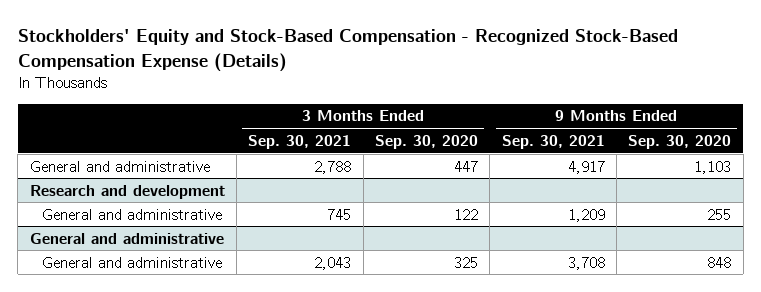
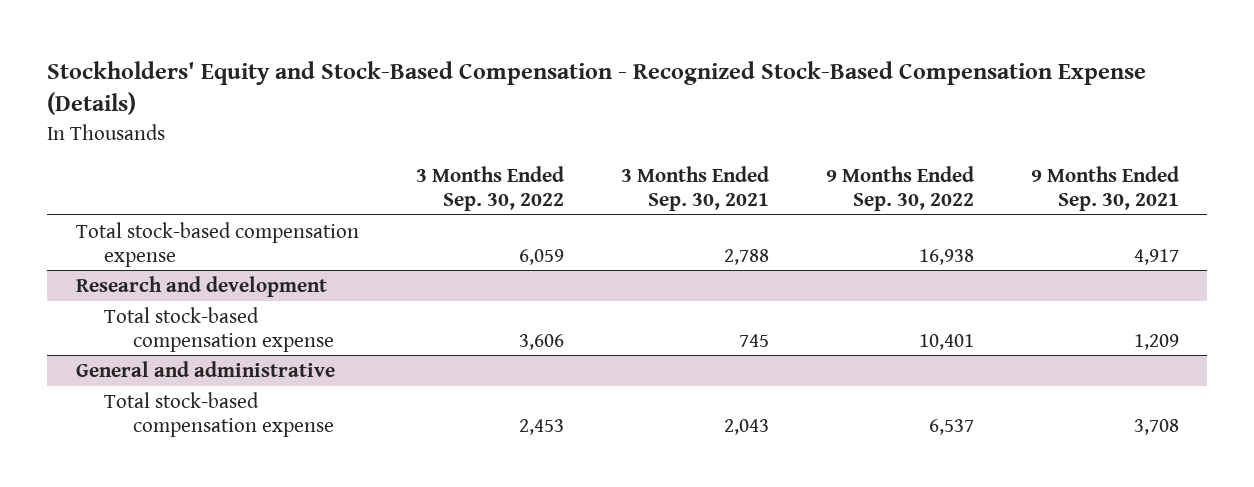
- | 3 Months Ended Sep. 30, 2021 | 3 Months Ended Sep. 30, 2020 | 9 Months Ended Sep. 30, 2021 | 9 Months Ended Sep. 30, 2020
+ | 3 Months Ended Sep. 30, 2022 | 3 Months Ended Sep. 30, 2021 | 9 Months Ended Sep. 30, 2022 | 9 Months Ended Sep. 30, 2021
- General and administrative | 2,788 | 447 | 4,917 | 1,103
+ Total stock-based compensation expense | 6,059 | 2,788 | 16,938 | 4,917
@ Research and development
- General and administrative | 745 | 122 | 1,209 | 255
+ Total stock-based compensation expense | 3,606 | 745 | 10,401 | 1,209
@ General and administrative
- General and administrative | 2,043 | 325 | 3,708 | 848
+ Total stock-based compensation expense | 2,453 | 2,043 | 6,537 | 3,708

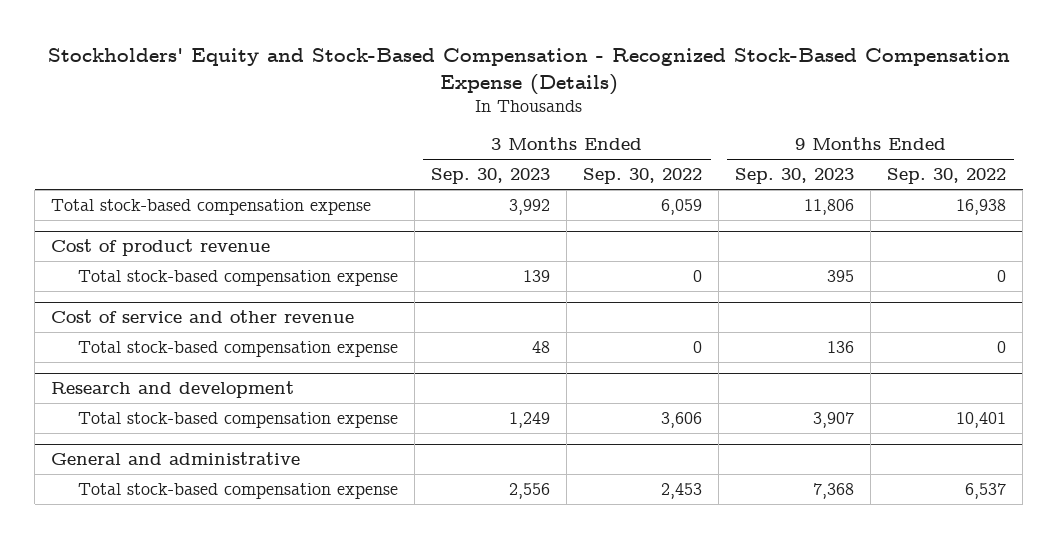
- | 3 Months Ended Sep. 30, 2022 | 3 Months Ended Sep. 30, 2021 | 9 Months Ended Sep. 30, 2022 | 9 Months Ended Sep. 30, 2021
+ | 3 Months Ended Sep. 30, 2023 | 3 Months Ended Sep. 30, 2022 | 9 Months Ended Sep. 30, 2023 | 9 Months Ended Sep. 30, 2022
+ Cost of product revenue
+ Total stock-based compensation expense | 139 | 0 | 395 | 0
+ Cost of service and other revenue
+ Total stock-based compensation expense | 48 | 0 | 136 | 0

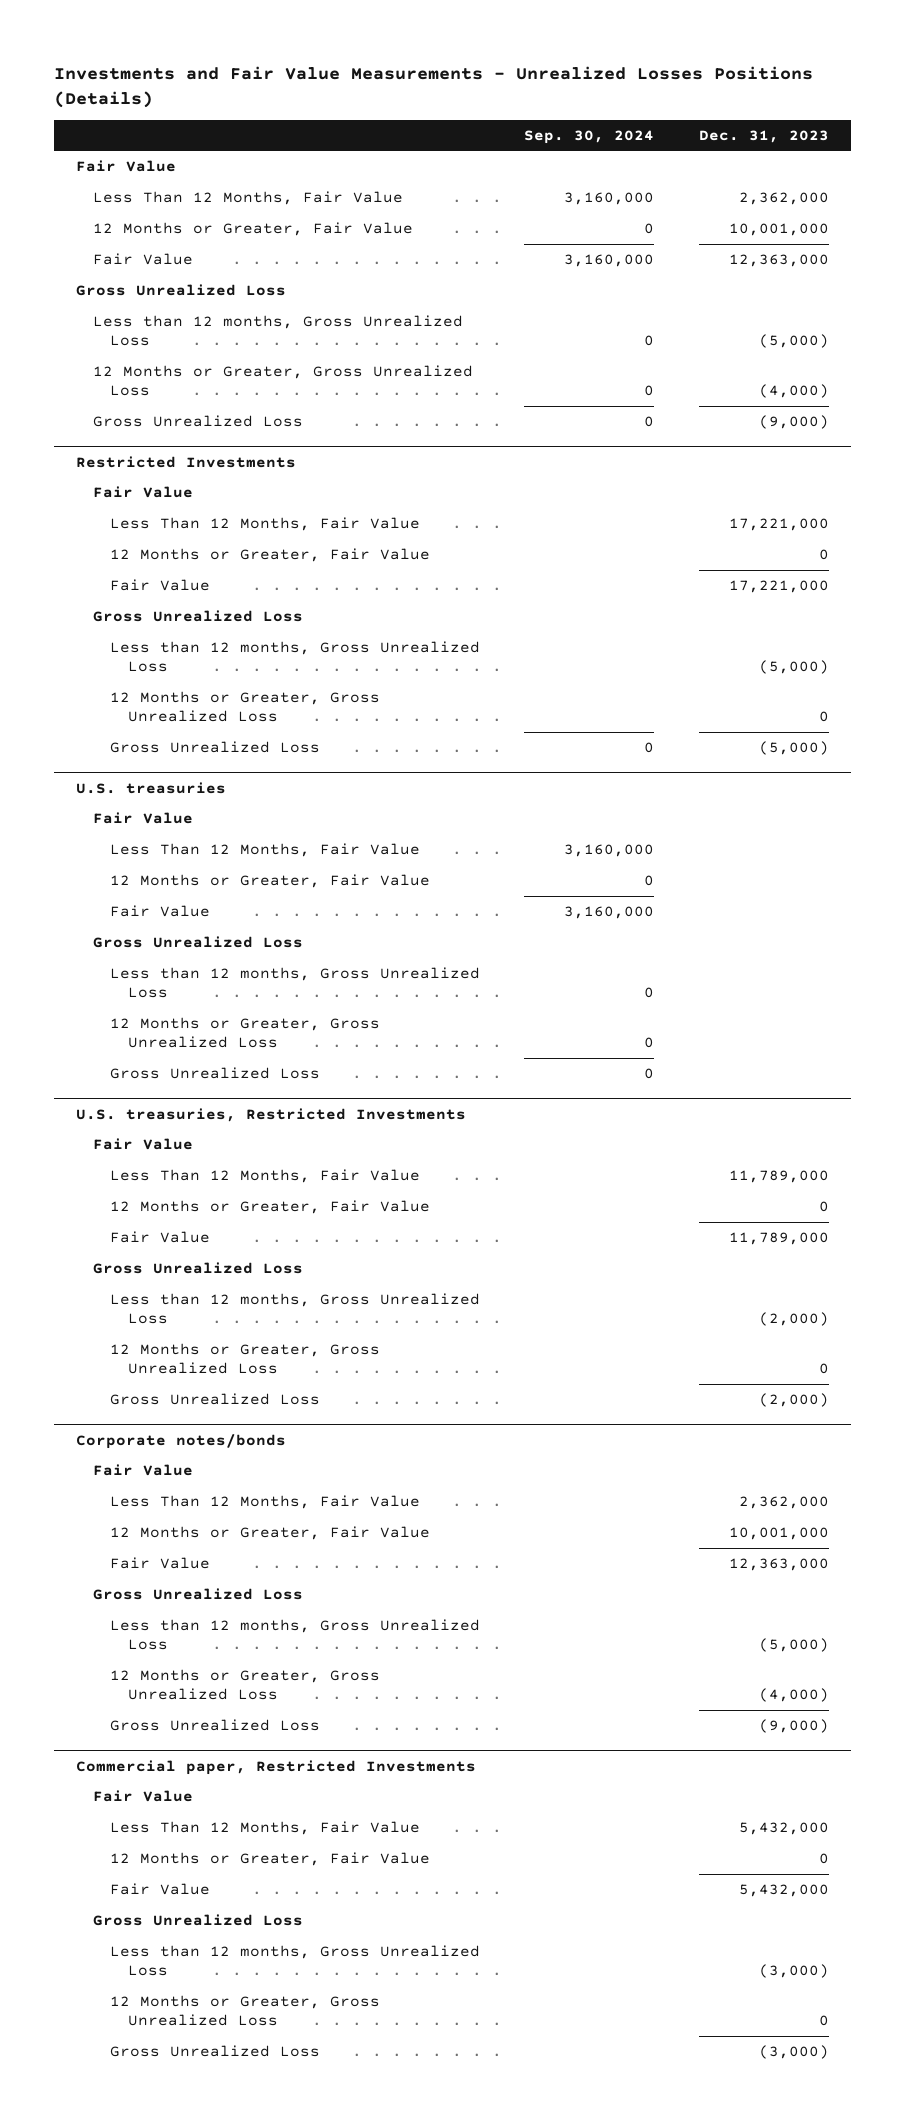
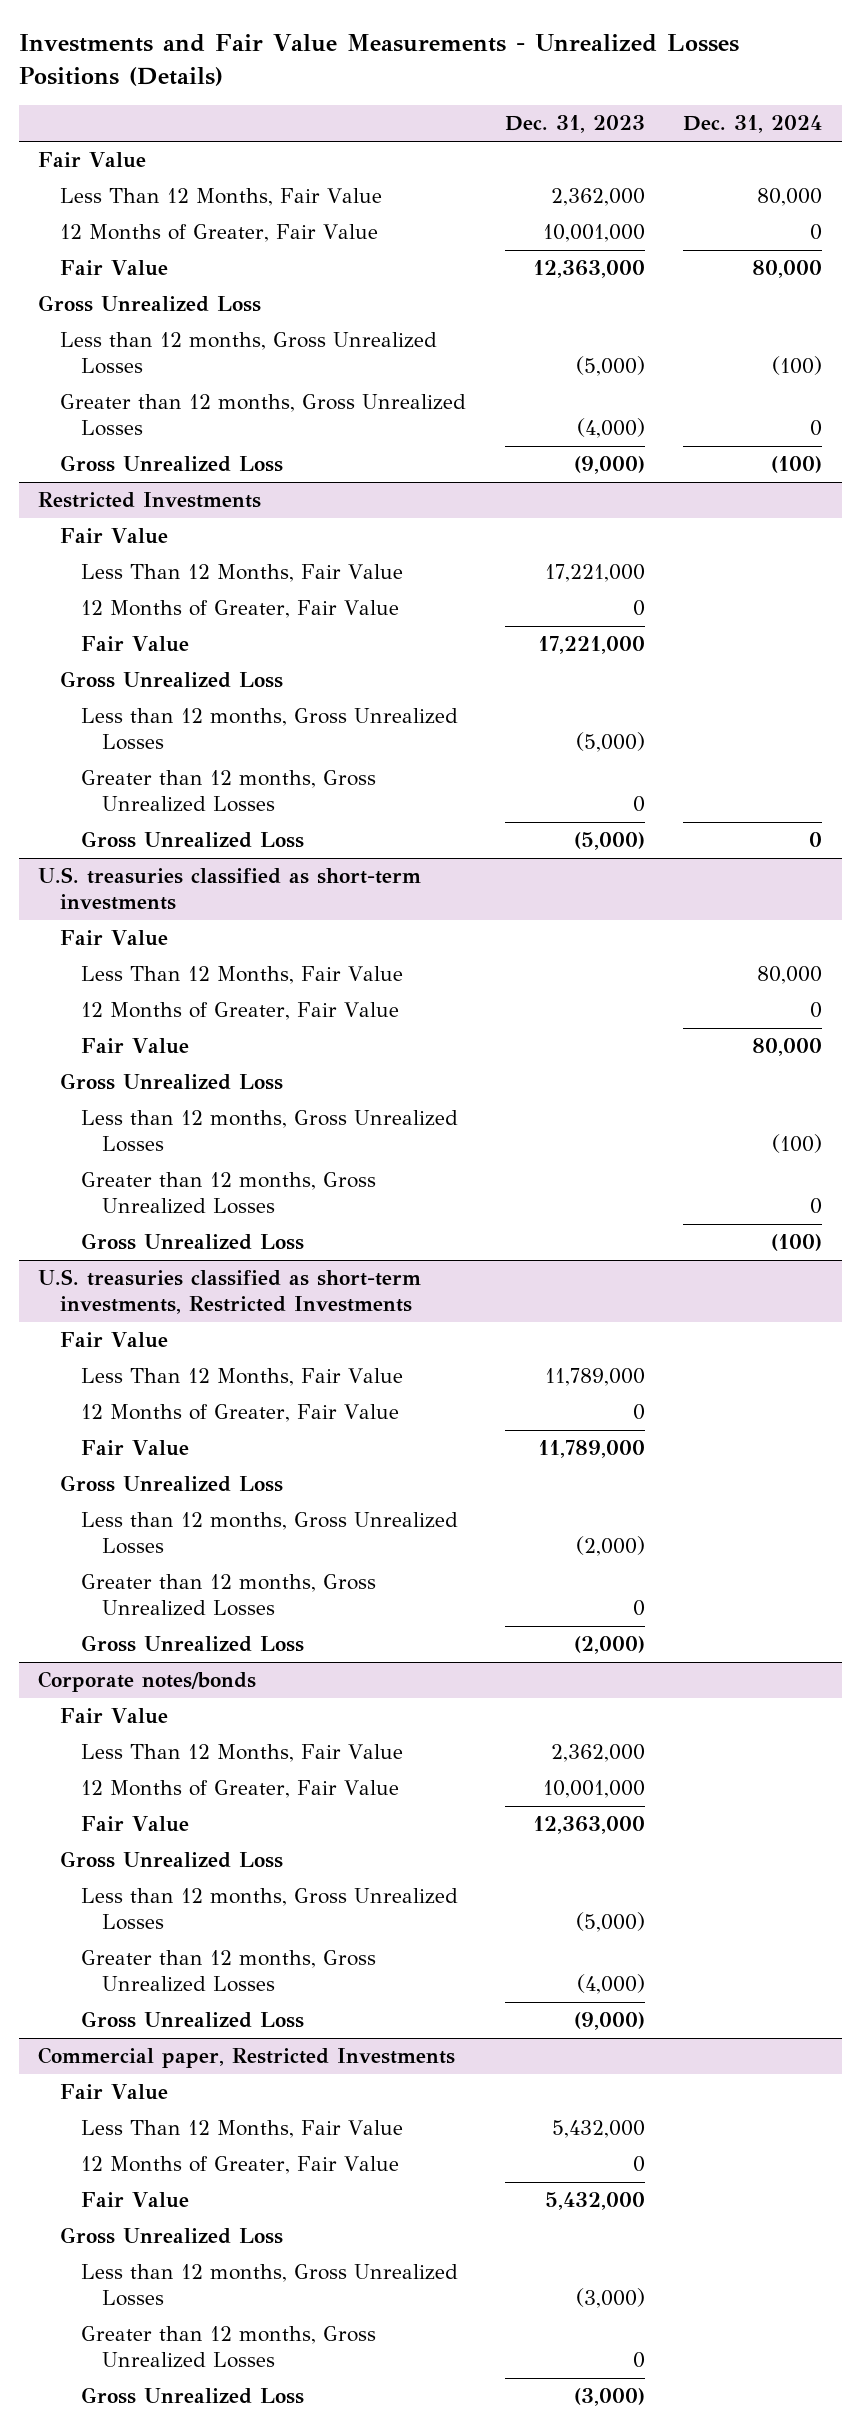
- | Sep. 30, 2024 | Dec. 31, 2023
+ | Dec. 31, 2023 | Dec. 31, 2024
- 12 Months or Greater, Fair Value | 0 | 10,001,000
+ 12 Months of Greater, Fair Value | 10,001,000 | 0
- Less than 12 months, Gross Unrealized Loss | 0 | (5,000)
- 12 Months or Greater, Gross Unrealized Loss | 0 | (4,000)
+ Less than 12 months, Gross Unrealized Losses | (5,000) | (100)
+ Greater than 12 months, Gross Unrealized Losses | (4,000) | 0
@ Restricted Investments
- 12 Months or Greater, Fair Value | | 0
+ 12 Months of Greater, Fair Value | 0 |
- Less than 12 months, Gross Unrealized Loss | | (5,000)
- 12 Months or Greater, Gross Unrealized Loss | | 0
+ Less than 12 months, Gross Unrealized Losses | (5,000) |
+ Greater than 12 months, Gross Unrealized Losses | 0 |
- U.S. treasuries
+ U.S. treasuries classified as short-term investments
- 12 Months or Greater, Fair Value | 0 |
+ 12 Months of Greater, Fair Value | | 0
- Less than 12 months, Gross Unrealized Loss | 0 |
- 12 Months or Greater, Gross Unrealized Loss | 0 |
+ Less than 12 months, Gross Unrealized Losses | | (100)
+ Greater than 12 months, Gross Unrealized Losses | | 0
- U.S. treasuries, Restricted Investments
+ U.S. treasuries classified as short-term investments, Restricted Investments
- 12 Months or Greater, Fair Value | | 0
+ 12 Months of Greater, Fair Value | 0 |
- Less than 12 months, Gross Unrealized Loss | | (2,000)
- 12 Months or Greater, Gross Unrealized Loss | | 0
+ Less than 12 months, Gross Unrealized Losses | (2,000) |
+ Greater than 12 months, Gross Unrealized Losses | 0 |
@ Corporate notes/bonds
- 12 Months or Greater, Fair Value | | 10,001,000
+ 12 Months of Greater, Fair Value | 10,001,000 |
- Less than 12 months, Gross Unrealized Loss | | (5,000)
- 12 Months or Greater, Gross Unrealized Loss | | (4,000)
+ Less than 12 months, Gross Unrealized Losses | (5,000) |
+ Greater than 12 months, Gross Unrealized Losses | (4,000) |
@ Commercial paper, Restricted Investments
- 12 Months or Greater, Fair Value | | 0
+ 12 Months of Greater, Fair Value | 0 |
- Less than 12 months, Gross Unrealized Loss | | (3,000)
- 12 Months or Greater, Gross Unrealized Loss | | 0
+ Less than 12 months, Gross Unrealized Losses | (3,000) |
+ Greater than 12 months, Gross Unrealized Losses | 0 |

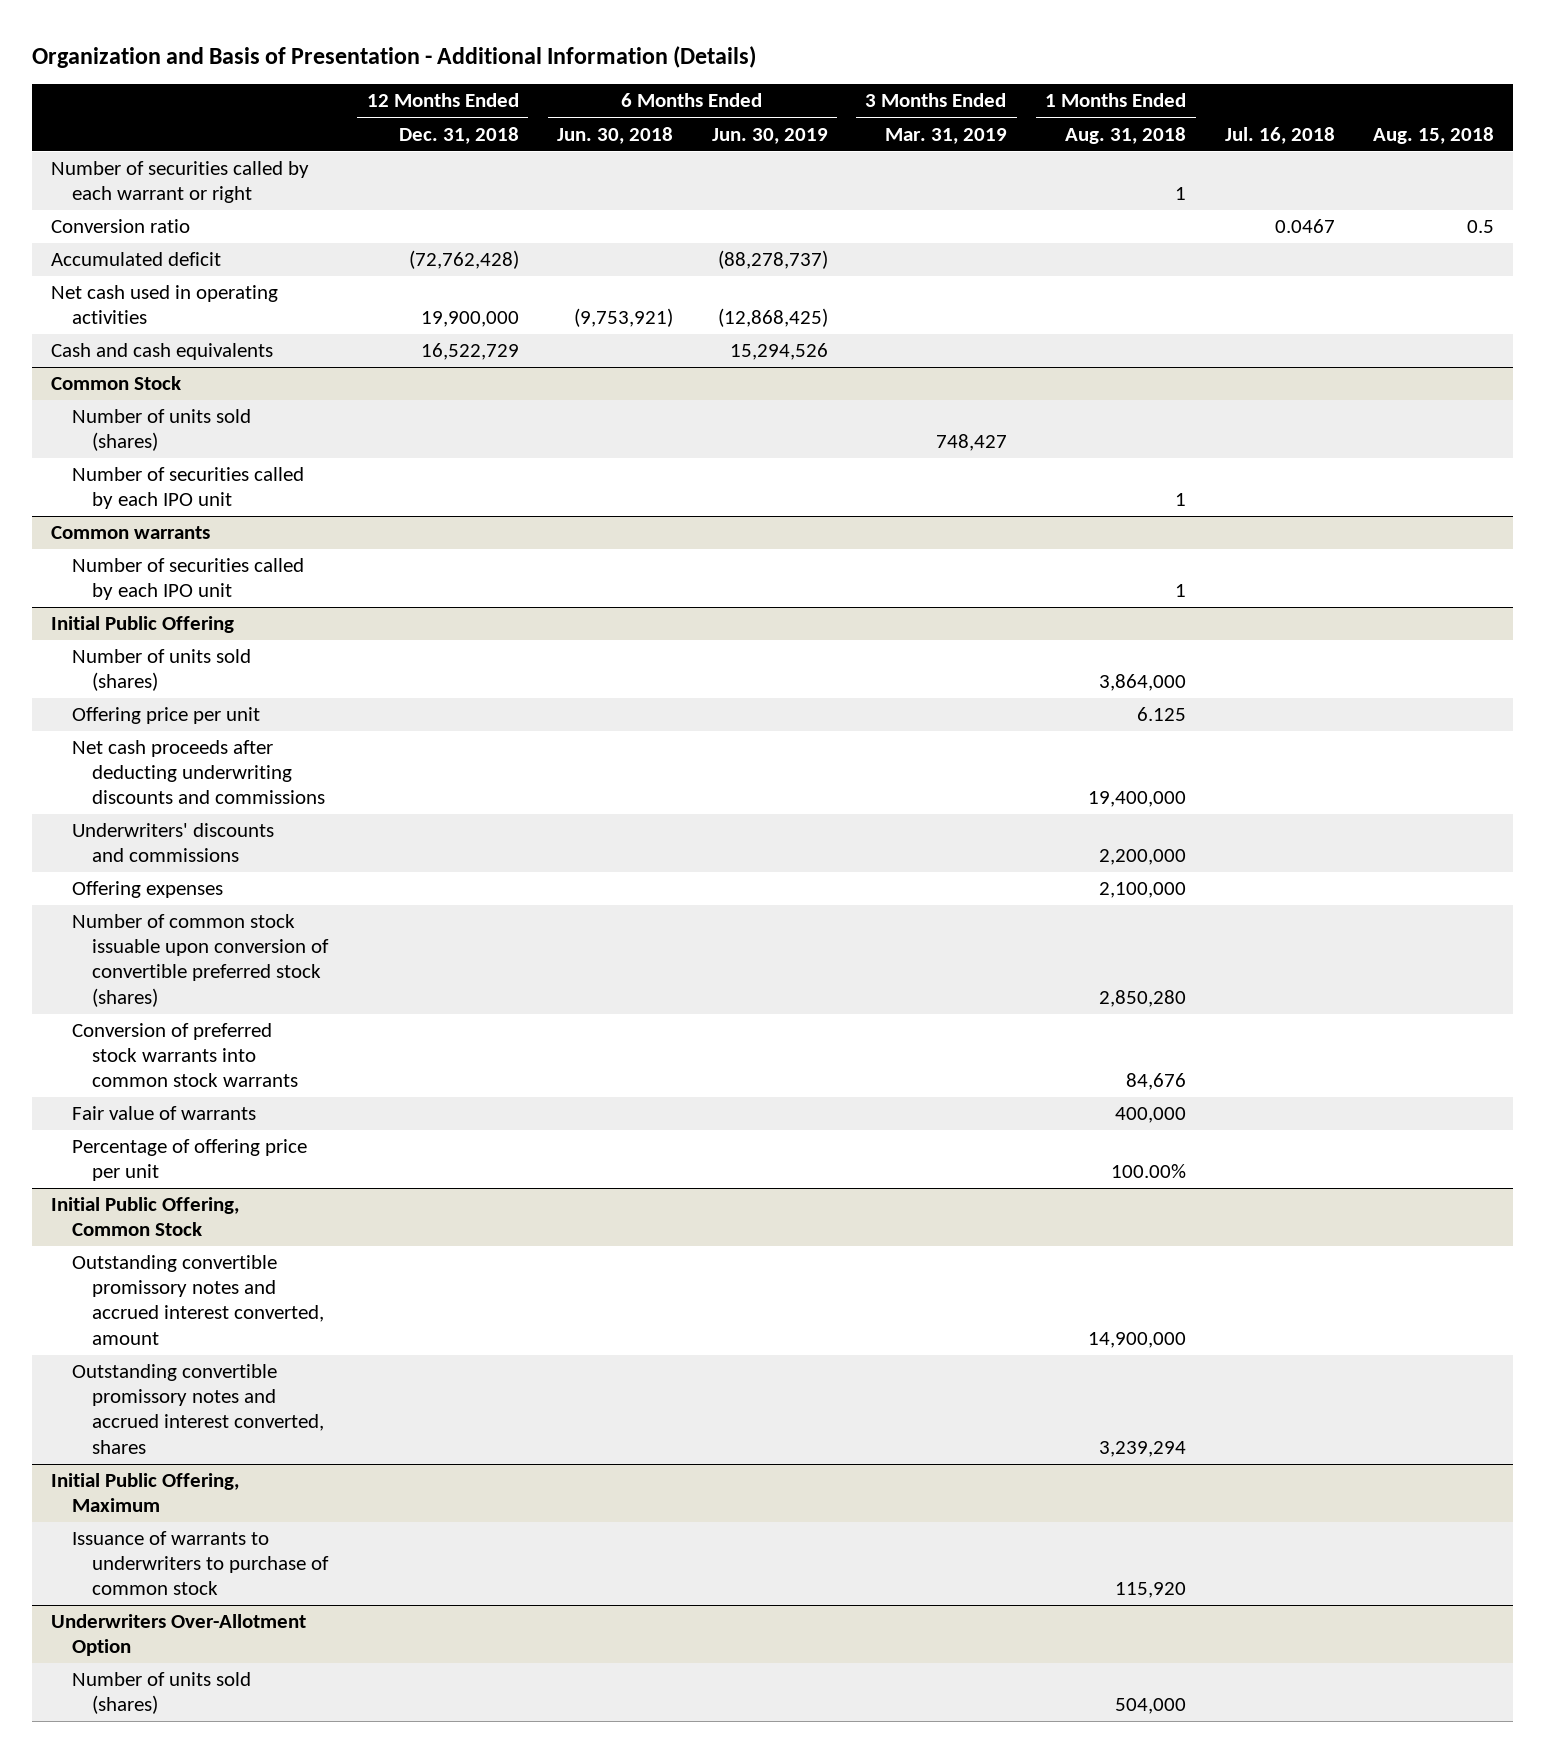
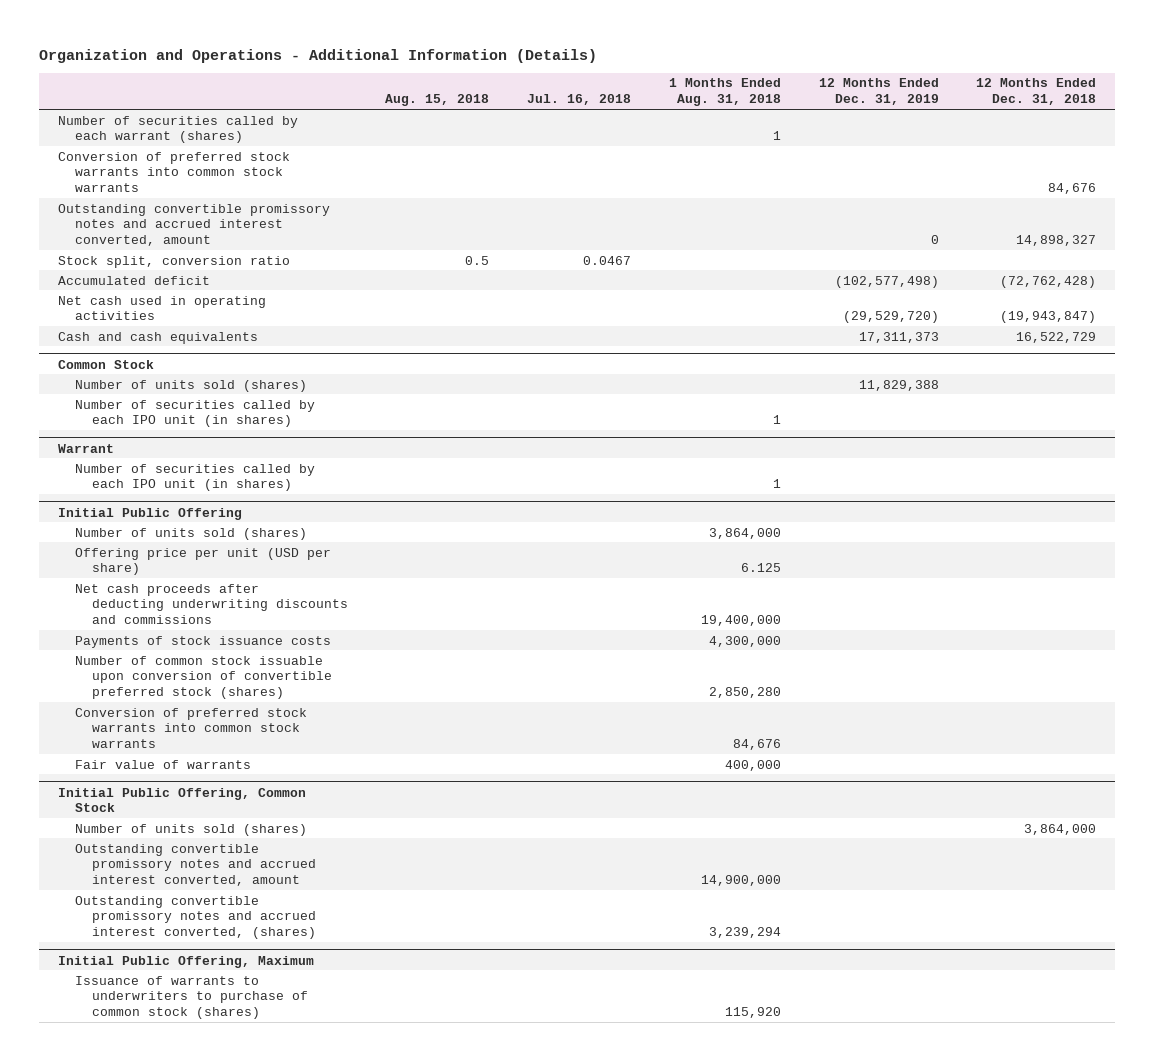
- Organization and Basis of Presentation - Additional Information (Details)
+ Organization and Operations - Additional Information (Details)
- | 12 Months Ended Dec. 31, 2018 | 6 Months Ended Jun. 30, 2018 | 6 Months Ended Jun. 30, 2019 | 3 Months Ended Mar. 31, 2019 | 1 Months Ended Aug. 31, 2018 | Jul. 16, 2018 | Aug. 15, 2018
+ | Aug. 15, 2018 | Jul. 16, 2018 | 1 Months Ended Aug. 31, 2018 | 12 Months Ended Dec. 31, 2019 | 12 Months Ended Dec. 31, 2018
- Number of securities called by each warrant or right | | | | | 1 | |
- Conversion ratio | | | | | | 0.0467 | 0.5
+ Number of securities called by each warrant (shares) | | | 1 | |
+ Conversion of preferred stock warrants into common stock warrants | | | | | 84,676
+ Outstanding convertible promissory notes and accrued interest converted, amount | | | | 0 | 14,898,327
+ Stock split, conversion ratio | 0.5 | 0.0467 | | |
- Net cash used in operating activities | 19,900,000 | (9,753,921) | (12,868,425) | | | |
+ Net cash used in operating activities | | | | (29,529,720) | (19,943,847)
@ Common Stock
- Number of securities called by each IPO unit | | | | | 1 | |
- Common warrants
- Number of securities called by each IPO unit | | | | | 1 | |
@ Common Stock
+ Number of securities called by each IPO unit (in shares) | | | 1 | |
+ Warrant
+ Number of securities called by each IPO unit (in shares) | | | 1 | |
@ Initial Public Offering
- Offering price per unit | | | | | 6.125 | |
+ Offering price per unit (USD per share) | | | 6.125 | |
- Underwriters' discounts and commissions | | | | | 2,200,000 | |
- Offering expenses | | | | | 2,100,000 | |
+ Payments of stock issuance costs | | | 4,300,000 | |
- Percentage of offering price per unit | | | | | 100.00% | |
@ Initial Public Offering, Common Stock
+ Number of units sold (shares) | | | | | 3,864,000
- Outstanding convertible promissory notes and accrued interest converted, shares | | | | | 3,239,294 | |
+ Outstanding convertible promissory notes and accrued interest converted, (shares) | | | 3,239,294 | |
@ Initial Public Offering, Maximum
- Issuance of warrants to underwriters to purchase of common stock | | | | | 115,920 | |
- Underwriters Over-Allotment Option
- Number of units sold (shares) | | | | | 504,000 | |
@ Initial Public Offering, Maximum
+ Issuance of warrants to underwriters to purchase of common stock (shares) | | | 115,920 | |

